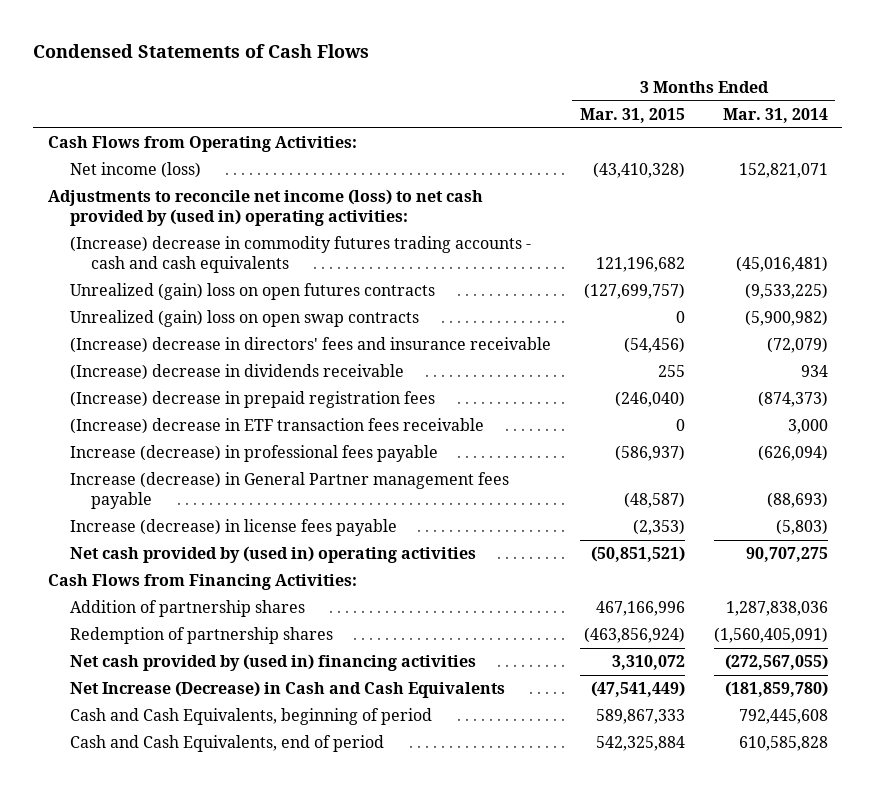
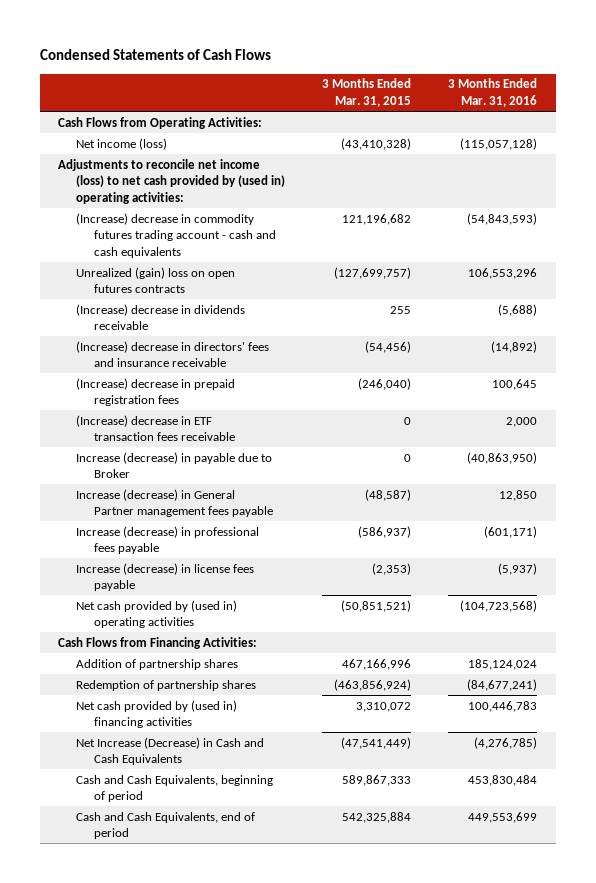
- | 3 Months Ended Mar. 31, 2015 | 3 Months Ended Mar. 31, 2014
+ | 3 Months Ended Mar. 31, 2015 | 3 Months Ended Mar. 31, 2016
- (Increase) decrease in commodity futures trading accounts - cash and cash equivalents | 121,196,682 | (45,016,481)
+ (Increase) decrease in commodity futures trading account - cash and cash equivalents | 121,196,682 | (54,843,593)
- Unrealized (gain) loss on open swap contracts | 0 | (5,900,982)
moved down: (Increase) decrease in directors' fees and insurance receivable | (54,456) | (14,892)
+ Increase (decrease) in payable due to Broker | 0 | (40,863,950)
moved down: Increase (decrease) in professional fees payable | (586,937) | (601,171)

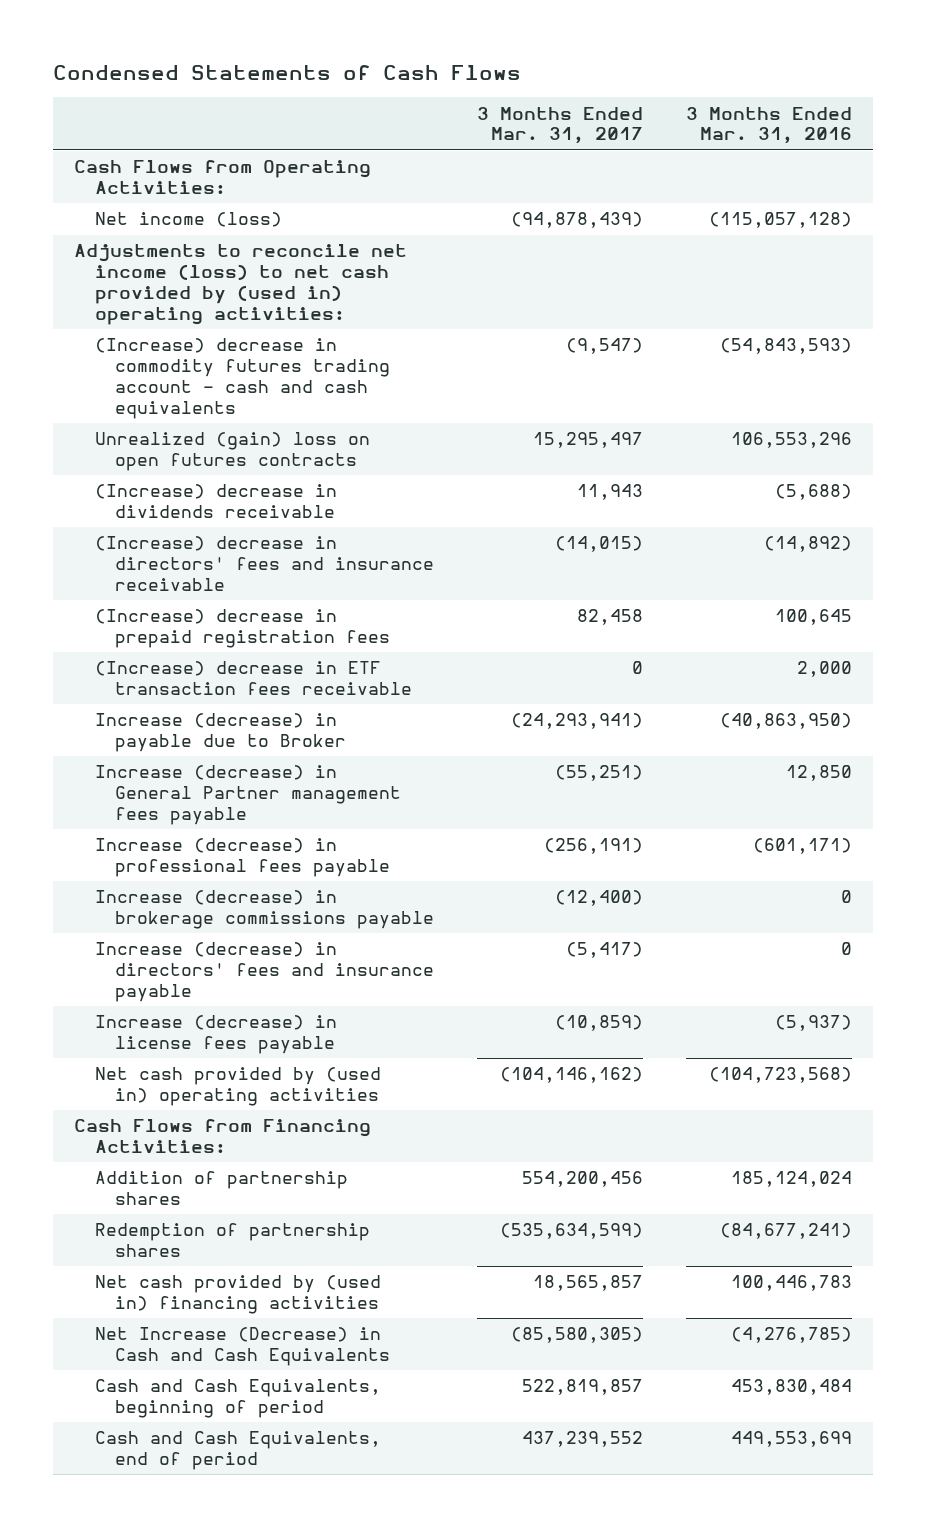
- | 3 Months Ended Mar. 31, 2015 | 3 Months Ended Mar. 31, 2016
+ | 3 Months Ended Mar. 31, 2017 | 3 Months Ended Mar. 31, 2016
+ Increase (decrease) in brokerage commissions payable | (12,400) | 0
+ Increase (decrease) in directors' fees and insurance payable | (5,417) | 0

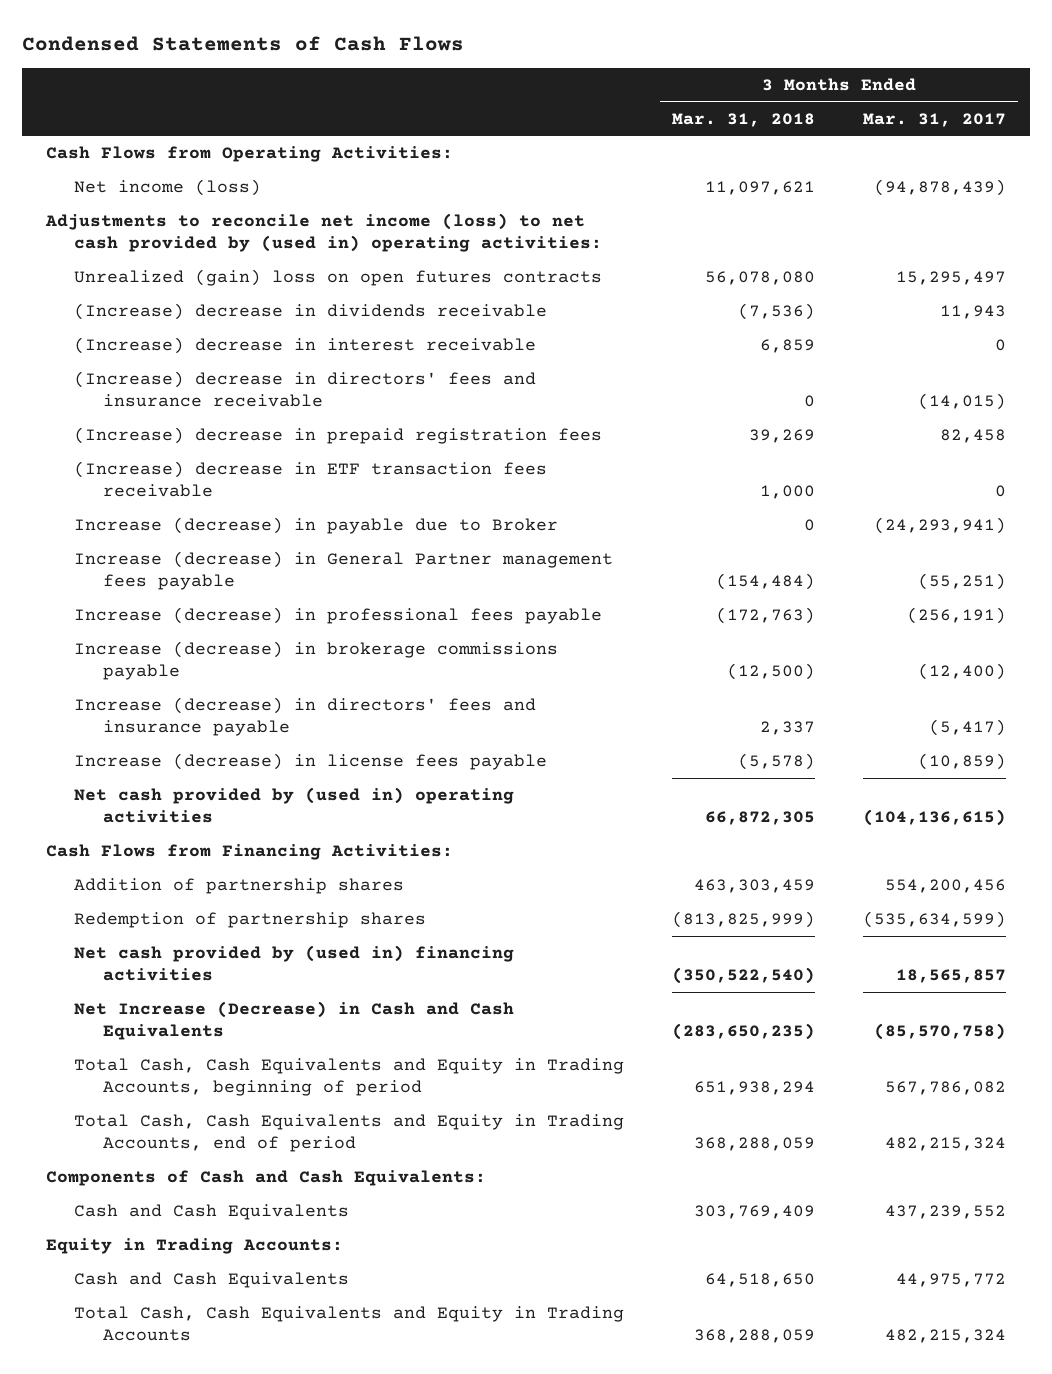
- | 3 Months Ended Mar. 31, 2017 | 3 Months Ended Mar. 31, 2016
+ | 3 Months Ended Mar. 31, 2018 | 3 Months Ended Mar. 31, 2017
- (Increase) decrease in commodity futures trading account - cash and cash equivalents | (9,547) | (54,843,593)
+ (Increase) decrease in interest receivable | 6,859 | 0
- Net cash provided by (used in) operating activities | (104,146,162) | (104,723,568)
+ Net cash provided by (used in) operating activities | 66,872,305 | (104,136,615)
- Net Increase (Decrease) in Cash and Cash Equivalents | (85,580,305) | (4,276,785)
- Cash and Cash Equivalents, beginning of period | 522,819,857 | 453,830,484
- Cash and Cash Equivalents, end of period | 437,239,552 | 449,553,699
+ Net Increase (Decrease) in Cash and Cash Equivalents | (283,650,235) | (85,570,758)
+ Total Cash, Cash Equivalents and Equity in Trading Accounts, beginning of period | 651,938,294 | 567,786,082
+ Total Cash, Cash Equivalents and Equity in Trading Accounts, end of period | 368,288,059 | 482,215,324
+ Components of Cash and Cash Equivalents:
+ Cash and Cash Equivalents | 303,769,409 | 437,239,552
+ Equity in Trading Accounts:
+ Cash and Cash Equivalents | 64,518,650 | 44,975,772
+ Total Cash, Cash Equivalents and Equity in Trading Accounts | 368,288,059 | 482,215,324

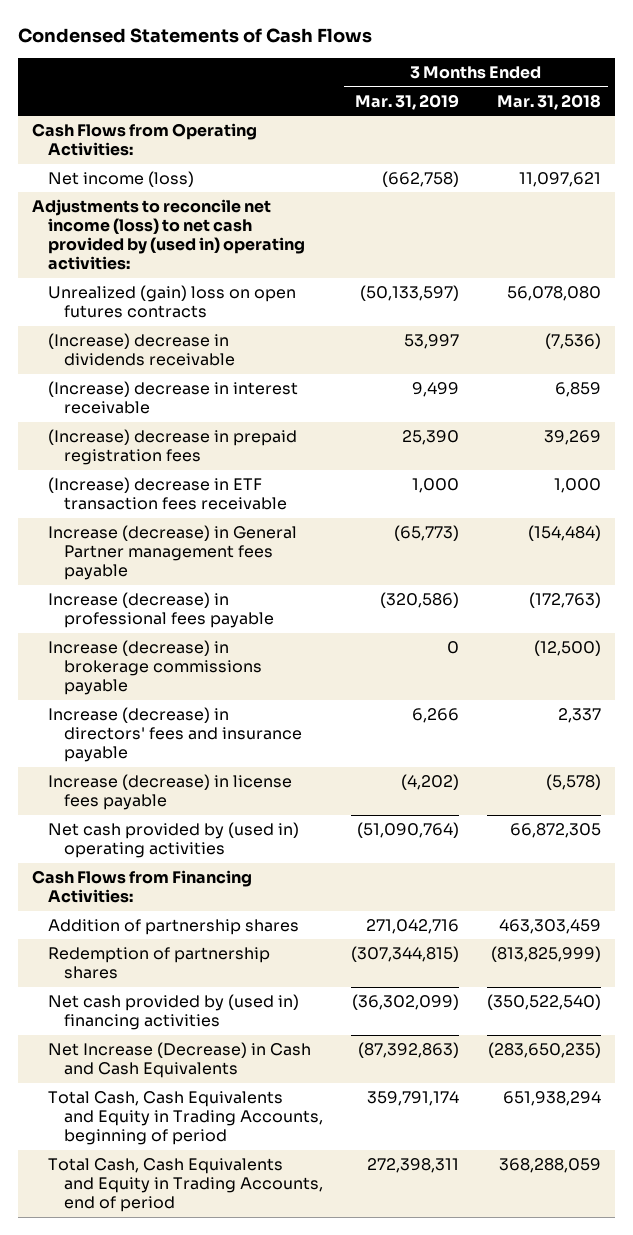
- | 3 Months Ended Mar. 31, 2018 | 3 Months Ended Mar. 31, 2017
+ | 3 Months Ended Mar. 31, 2019 | 3 Months Ended Mar. 31, 2018
- (Increase) decrease in directors' fees and insurance receivable | 0 | (14,015)
- Increase (decrease) in payable due to Broker | 0 | (24,293,941)
- Components of Cash and Cash Equivalents:
- Cash and Cash Equivalents | 303,769,409 | 437,239,552
- Equity in Trading Accounts:
- Cash and Cash Equivalents | 64,518,650 | 44,975,772
- Total Cash, Cash Equivalents and Equity in Trading Accounts | 368,288,059 | 482,215,324

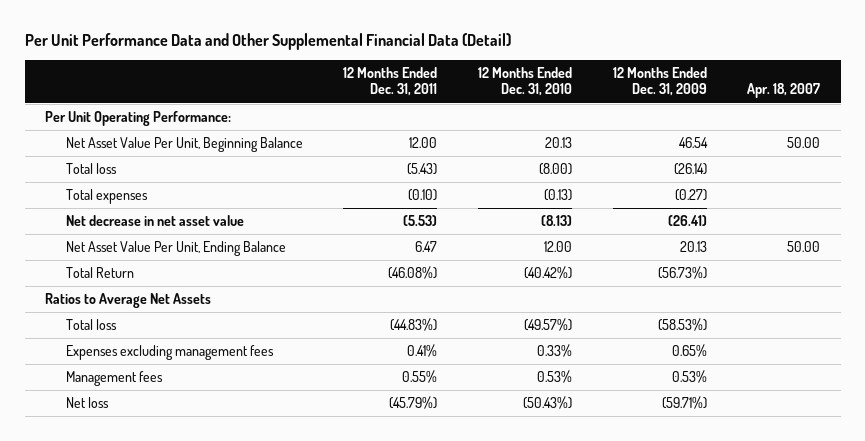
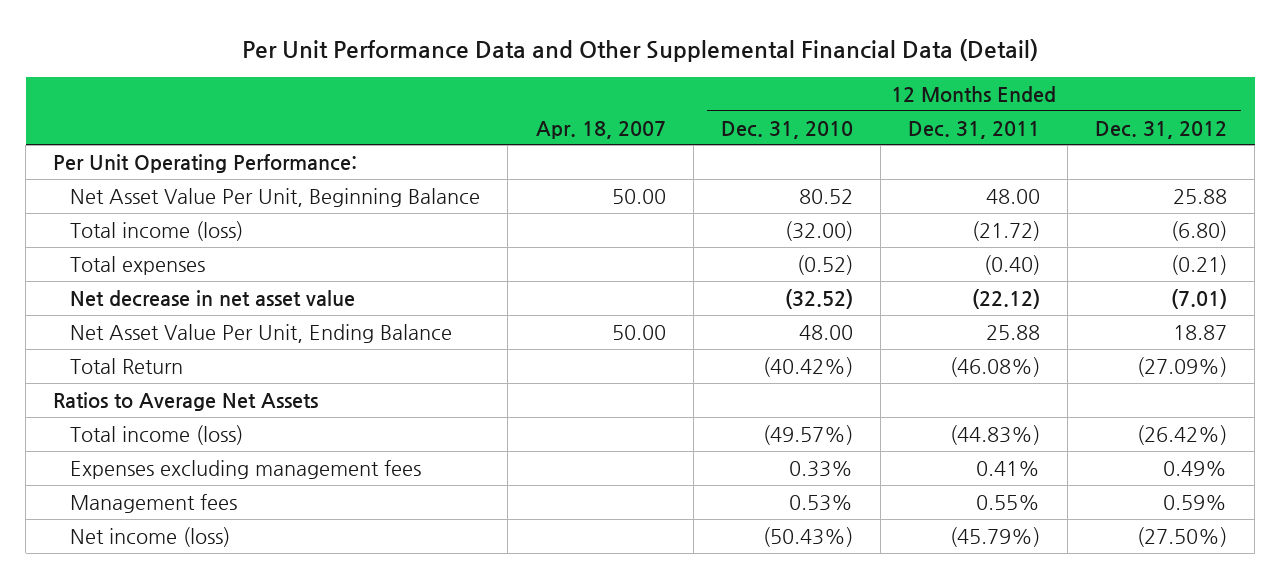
- | 12 Months Ended Dec. 31, 2011 | 12 Months Ended Dec. 31, 2010 | 12 Months Ended Dec. 31, 2009 | Apr. 18, 2007
+ | Apr. 18, 2007 | 12 Months Ended Dec. 31, 2010 | 12 Months Ended Dec. 31, 2011 | 12 Months Ended Dec. 31, 2012
- Net Asset Value Per Unit, Beginning Balance | 12.00 | 20.13 | 46.54 | 50.00
- Total loss | (5.43) | (8.00) | (26.14) |
- Total expenses | (0.10) | (0.13) | (0.27) |
- Net decrease in net asset value | (5.53) | (8.13) | (26.41) |
- Net Asset Value Per Unit, Ending Balance | 6.47 | 12.00 | 20.13 | 50.00
+ Net Asset Value Per Unit, Beginning Balance | 50.00 | 80.52 | 48.00 | 25.88
+ Total income (loss) | | (32.00) | (21.72) | (6.80)
+ Total expenses | | (0.52) | (0.40) | (0.21)
+ Net decrease in net asset value | | (32.52) | (22.12) | (7.01)
+ Net Asset Value Per Unit, Ending Balance | 50.00 | 48.00 | 25.88 | 18.87
- Total loss | (44.83%) | (49.57%) | (58.53%) |
+ Total income (loss) | | (49.57%) | (44.83%) | (26.42%)
- Net loss | (45.79%) | (50.43%) | (59.71%) |
+ Net income (loss) | | (50.43%) | (45.79%) | (27.50%)

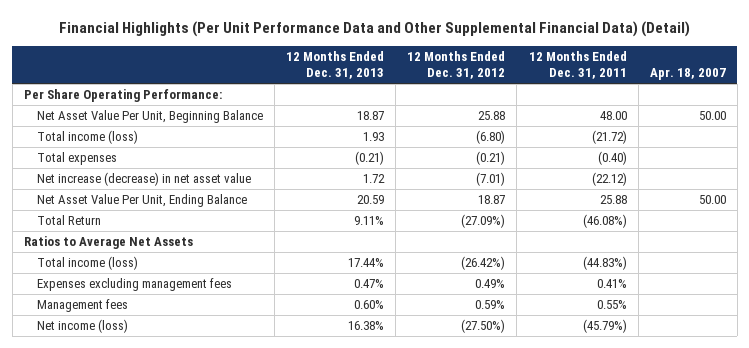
- Per Unit Performance Data and Other Supplemental Financial Data (Detail)
+ Financial Highlights (Per Unit Performance Data and Other Supplemental Financial Data) (Detail)
- | Apr. 18, 2007 | 12 Months Ended Dec. 31, 2010 | 12 Months Ended Dec. 31, 2011 | 12 Months Ended Dec. 31, 2012
+ | 12 Months Ended Dec. 31, 2013 | 12 Months Ended Dec. 31, 2012 | 12 Months Ended Dec. 31, 2011 | Apr. 18, 2007
- Per Unit Operating Performance:
+ Per Share Operating Performance:
- Net decrease in net asset value | | (32.52) | (22.12) | (7.01)
+ Net increase (decrease) in net asset value | 1.72 | (7.01) | (22.12) |

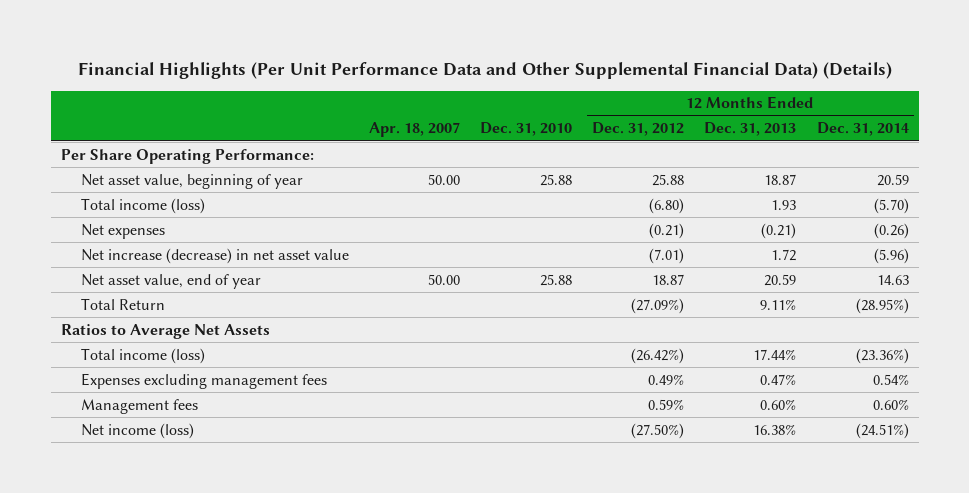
- Financial Highlights (Per Unit Performance Data and Other Supplemental Financial Data) (Detail)
+ Financial Highlights (Per Unit Performance Data and Other Supplemental Financial Data) (Details)
- | 12 Months Ended Dec. 31, 2013 | 12 Months Ended Dec. 31, 2012 | 12 Months Ended Dec. 31, 2011 | Apr. 18, 2007
+ | Apr. 18, 2007 | Dec. 31, 2010 | 12 Months Ended Dec. 31, 2012 | 12 Months Ended Dec. 31, 2013 | 12 Months Ended Dec. 31, 2014
- Net Asset Value Per Unit, Beginning Balance | 18.87 | 25.88 | 48.00 | 50.00
+ Net asset value, beginning of year | 50.00 | 25.88 | 25.88 | 18.87 | 20.59
- Total expenses | (0.21) | (0.21) | (0.40) |
+ Net expenses | | | (0.21) | (0.21) | (0.26)
- Net Asset Value Per Unit, Ending Balance | 20.59 | 18.87 | 25.88 | 50.00
+ Net asset value, end of year | 50.00 | 25.88 | 18.87 | 20.59 | 14.63

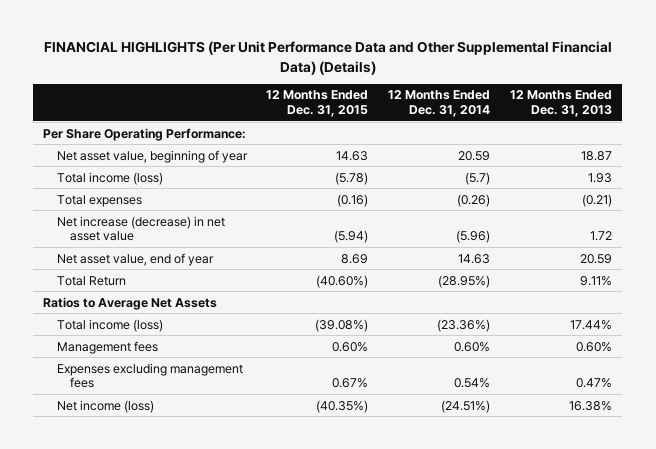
- Financial Highlights (Per Unit Performance Data and Other Supplemental Financial Data) (Details)
+ FINANCIAL HIGHLIGHTS (Per Unit Performance Data and Other Supplemental Financial Data) (Details)
- | Apr. 18, 2007 | Dec. 31, 2010 | 12 Months Ended Dec. 31, 2012 | 12 Months Ended Dec. 31, 2013 | 12 Months Ended Dec. 31, 2014
+ | 12 Months Ended Dec. 31, 2015 | 12 Months Ended Dec. 31, 2014 | 12 Months Ended Dec. 31, 2013
- Total income (loss) | | | (6.80) | 1.93 | (5.70)
- Net expenses | | | (0.21) | (0.21) | (0.26)
+ Total income (loss) | (5.78) | (5.7) | 1.93
+ Total expenses | (0.16) | (0.26) | (0.21)
moved down: Expenses excluding management fees | 0.67% | 0.54% | 0.47%

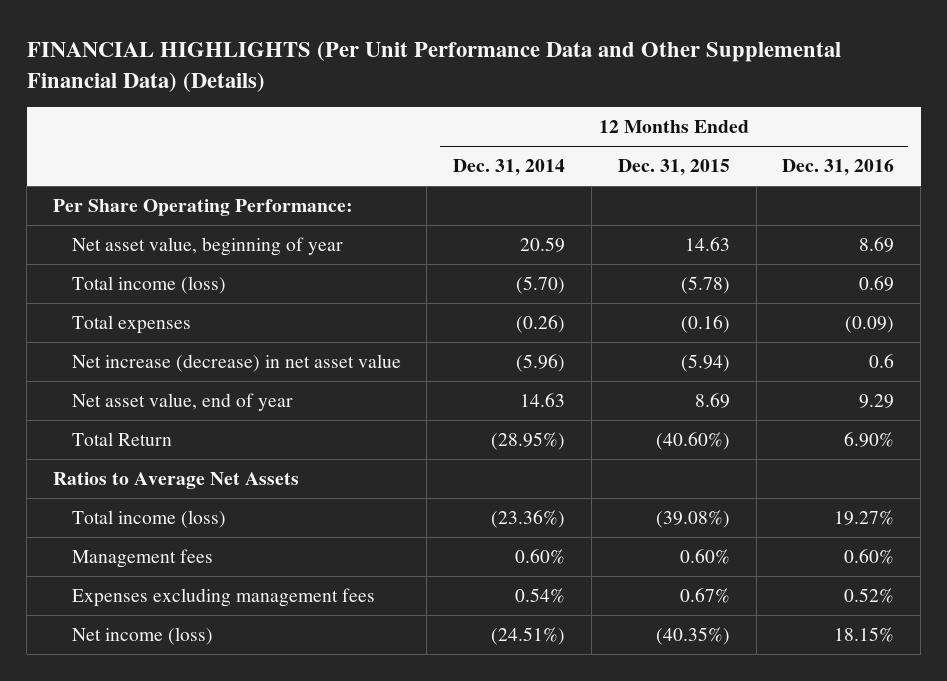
- | 12 Months Ended Dec. 31, 2015 | 12 Months Ended Dec. 31, 2014 | 12 Months Ended Dec. 31, 2013
+ | 12 Months Ended Dec. 31, 2014 | 12 Months Ended Dec. 31, 2015 | 12 Months Ended Dec. 31, 2016
- Total income (loss) | (5.78) | (5.7) | 1.93
+ Total income (loss) | (5.70) | (5.78) | 0.69

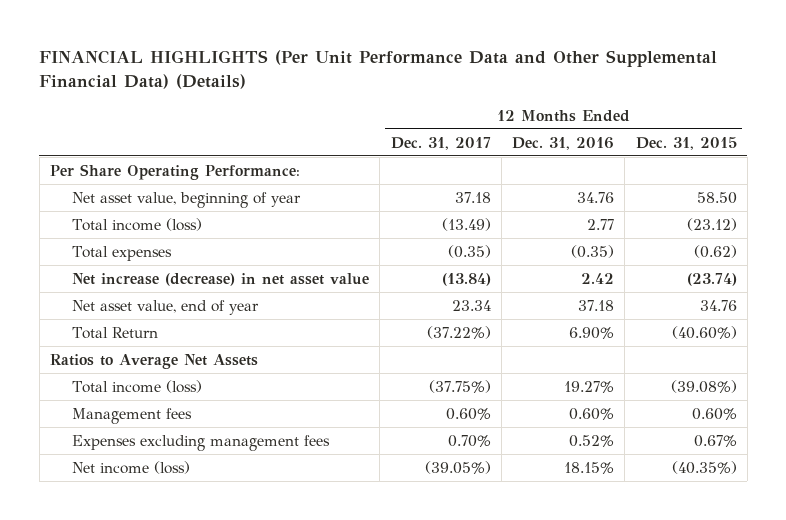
- | 12 Months Ended Dec. 31, 2014 | 12 Months Ended Dec. 31, 2015 | 12 Months Ended Dec. 31, 2016
+ | 12 Months Ended Dec. 31, 2017 | 12 Months Ended Dec. 31, 2016 | 12 Months Ended Dec. 31, 2015
- Net asset value, beginning of year | 20.59 | 14.63 | 8.69
- Total income (loss) | (5.70) | (5.78) | 0.69
- Total expenses | (0.26) | (0.16) | (0.09)
- Net increase (decrease) in net asset value | (5.96) | (5.94) | 0.6
- Net asset value, end of year | 14.63 | 8.69 | 9.29
+ Net asset value, beginning of year | 37.18 | 34.76 | 58.50
+ Total income (loss) | (13.49) | 2.77 | (23.12)
+ Total expenses | (0.35) | (0.35) | (0.62)
+ Net increase (decrease) in net asset value | (13.84) | 2.42 | (23.74)
+ Net asset value, end of year | 23.34 | 37.18 | 34.76

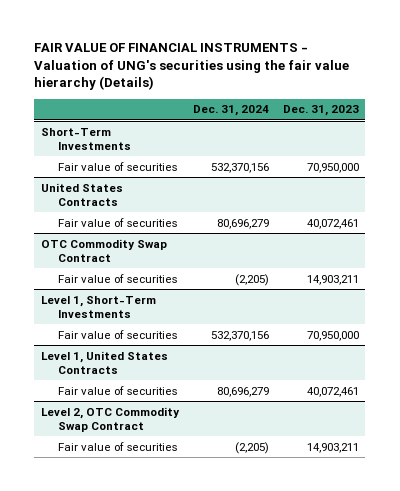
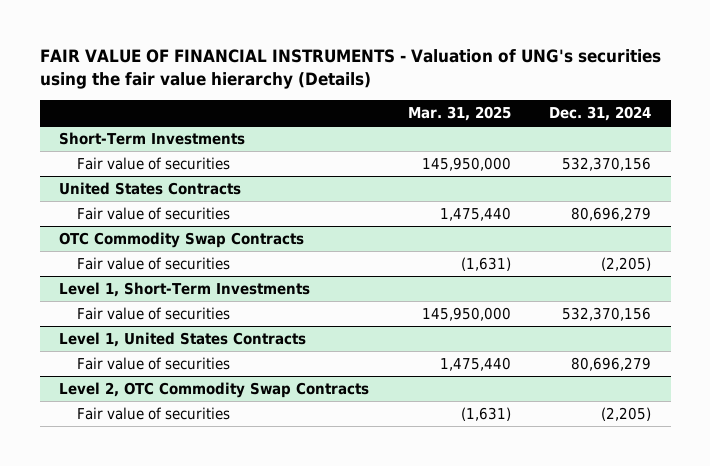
- | Dec. 31, 2024 | Dec. 31, 2023
+ | Mar. 31, 2025 | Dec. 31, 2024
- OTC Commodity Swap Contract
+ OTC Commodity Swap Contracts
- Level 2, OTC Commodity Swap Contract
+ Level 2, OTC Commodity Swap Contracts

